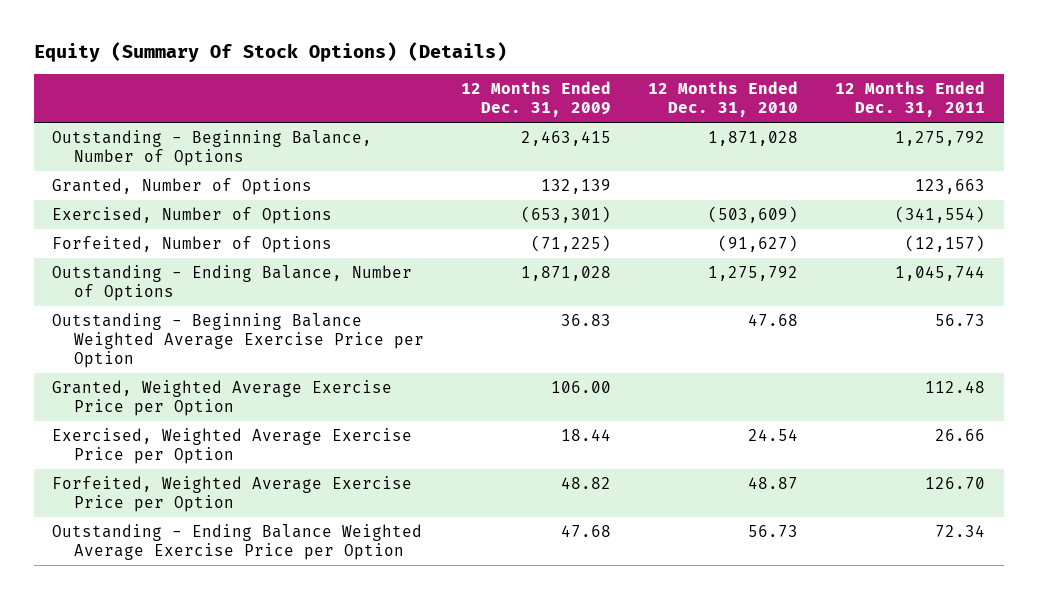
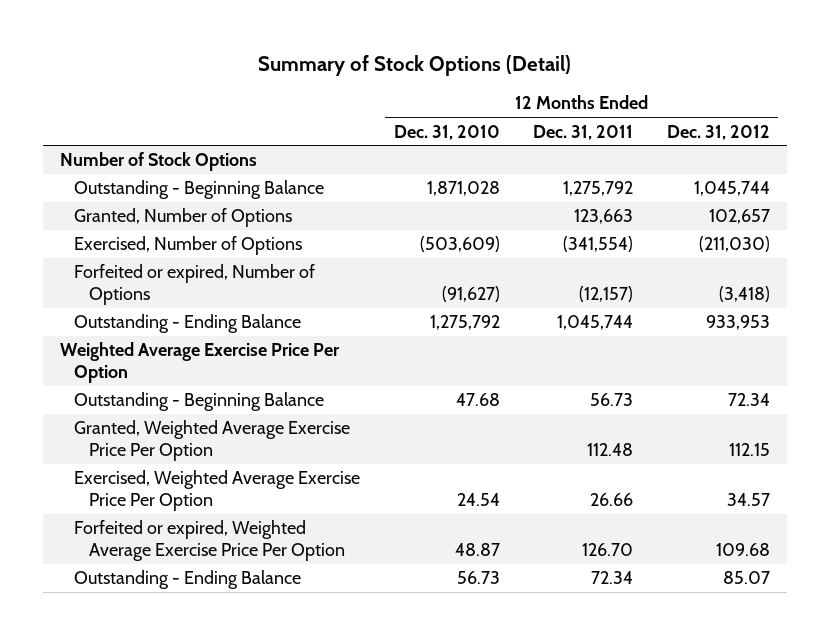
- Equity (Summary Of Stock Options) (Details)
+ Summary of Stock Options (Detail)
- | 12 Months Ended Dec. 31, 2009 | 12 Months Ended Dec. 31, 2010 | 12 Months Ended Dec. 31, 2011
+ | 12 Months Ended Dec. 31, 2010 | 12 Months Ended Dec. 31, 2011 | 12 Months Ended Dec. 31, 2012
- Outstanding - Beginning Balance, Number of Options | 2,463,415 | 1,871,028 | 1,275,792
+ Number of Stock Options
+ Outstanding - Beginning Balance | 1,871,028 | 1,275,792 | 1,045,744
- Forfeited, Number of Options | (71,225) | (91,627) | (12,157)
- Outstanding - Ending Balance, Number of Options | 1,871,028 | 1,275,792 | 1,045,744
- Outstanding - Beginning Balance Weighted Average Exercise Price per Option | 36.83 | 47.68 | 56.73
- Granted, Weighted Average Exercise Price per Option | 106.00 | | 112.48
- Exercised, Weighted Average Exercise Price per Option | 18.44 | 24.54 | 26.66
- Forfeited, Weighted Average Exercise Price per Option | 48.82 | 48.87 | 126.70
- Outstanding - Ending Balance Weighted Average Exercise Price per Option | 47.68 | 56.73 | 72.34
+ Forfeited or expired, Number of Options | (91,627) | (12,157) | (3,418)
+ Outstanding - Ending Balance | 1,275,792 | 1,045,744 | 933,953
+ Weighted Average Exercise Price Per Option
+ Outstanding - Beginning Balance | 47.68 | 56.73 | 72.34
+ Granted, Weighted Average Exercise Price Per Option | | 112.48 | 112.15
+ Exercised, Weighted Average Exercise Price Per Option | 24.54 | 26.66 | 34.57
+ Forfeited or expired, Weighted Average Exercise Price Per Option | 48.87 | 126.70 | 109.68
+ Outstanding - Ending Balance | 56.73 | 72.34 | 85.07

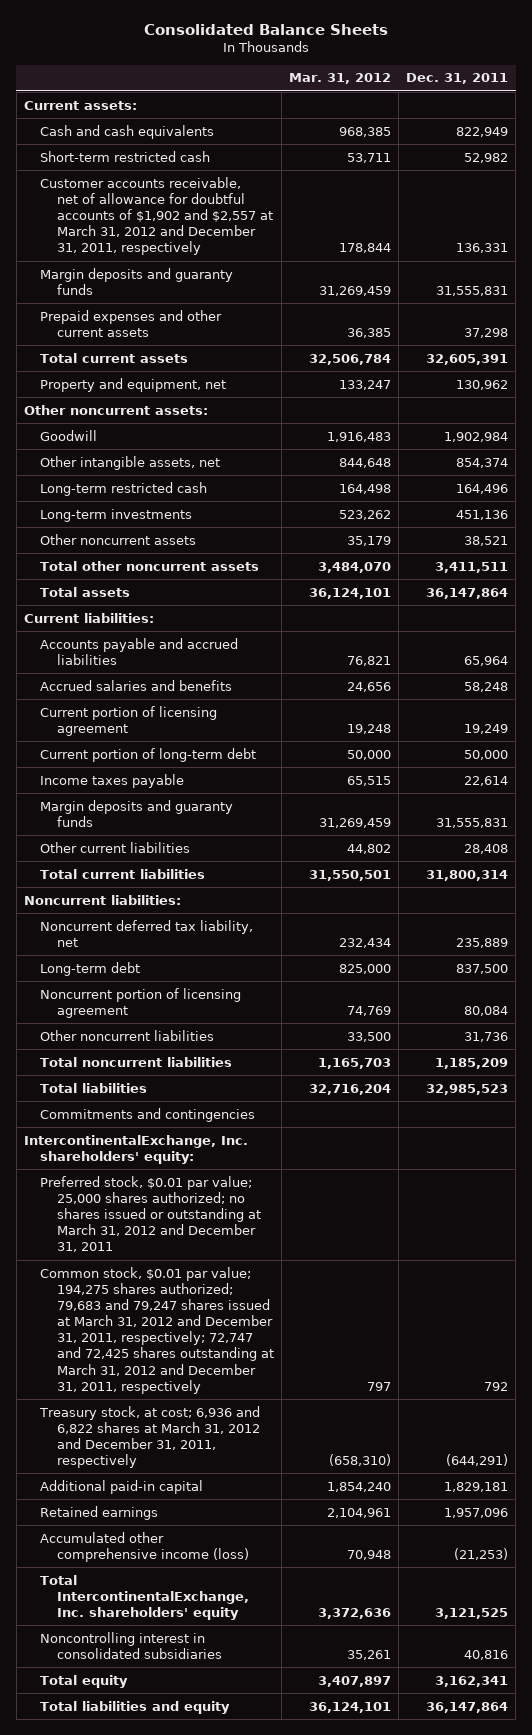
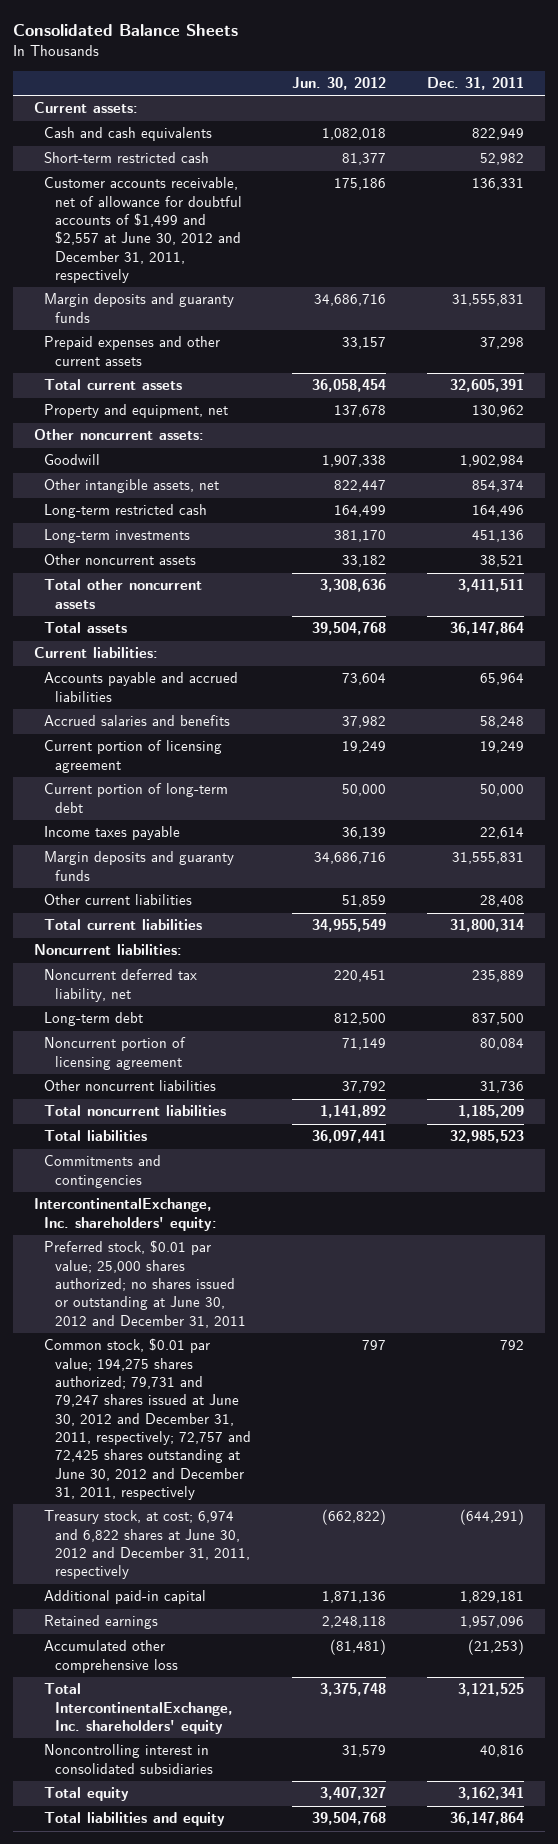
- | Mar. 31, 2012 | Dec. 31, 2011
+ | Jun. 30, 2012 | Dec. 31, 2011
- Customer accounts receivable, net of allowance for doubtful accounts of $1,902 and $2,557 at March 31, 2012 and December 31, 2011, respectively | 178,844 | 136,331
+ Customer accounts receivable, net of allowance for doubtful accounts of $1,499 and $2,557 at June 30, 2012 and December 31, 2011, respectively | 175,186 | 136,331
- Preferred stock, $0.01 par value; 25,000 shares authorized; no shares issued or outstanding at March 31, 2012 and December 31, 2011
- Common stock, $0.01 par value; 194,275 shares authorized; 79,683 and 79,247 shares issued at March 31, 2012 and December 31, 2011, respectively; 72,747 and 72,425 shares outstanding at March 31, 2012 and December 31, 2011, respectively | 797 | 792
- Treasury stock, at cost; 6,936 and 6,822 shares at March 31, 2012 and December 31, 2011, respectively | (658,310) | (644,291)
+ Preferred stock, $0.01 par value; 25,000 shares authorized; no shares issued or outstanding at June 30, 2012 and December 31, 2011
+ Common stock, $0.01 par value; 194,275 shares authorized; 79,731 and 79,247 shares issued at June 30, 2012 and December 31, 2011, respectively; 72,757 and 72,425 shares outstanding at June 30, 2012 and December 31, 2011, respectively | 797 | 792
+ Treasury stock, at cost; 6,974 and 6,822 shares at June 30, 2012 and December 31, 2011, respectively | (662,822) | (644,291)
- Accumulated other comprehensive income (loss) | 70,948 | (21,253)
+ Accumulated other comprehensive loss | (81,481) | (21,253)

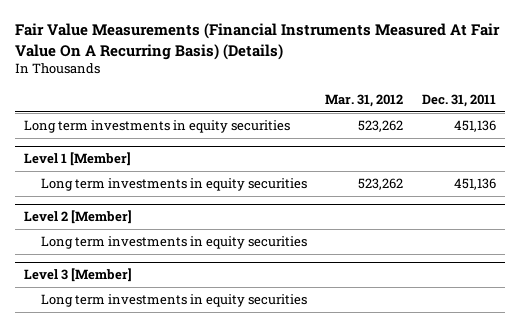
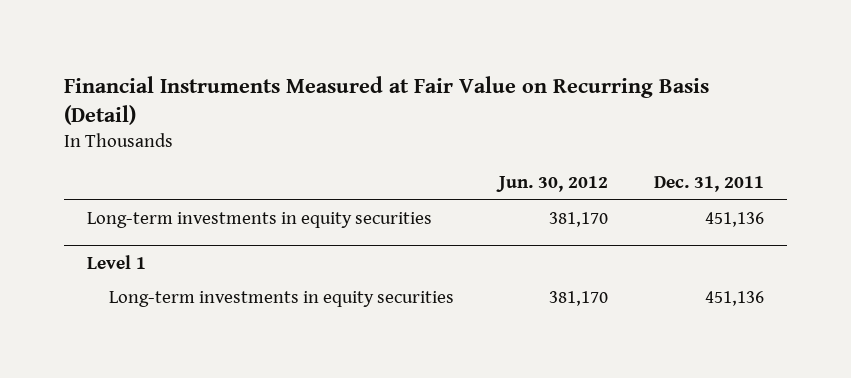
- Fair Value Measurements (Financial Instruments Measured At Fair Value On A Recurring Basis) (Details)
+ Financial Instruments Measured at Fair Value on Recurring Basis (Detail)
- | Mar. 31, 2012 | Dec. 31, 2011
+ | Jun. 30, 2012 | Dec. 31, 2011
- Long term investments in equity securities | 523,262 | 451,136
- Level 1 [Member]
- Long term investments in equity securities | 523,262 | 451,136
- Level 2 [Member]
- Long term investments in equity securities
- Level 3 [Member]
- Long term investments in equity securities
+ Long-term investments in equity securities | 381,170 | 451,136
+ Level 1
+ Long-term investments in equity securities | 381,170 | 451,136

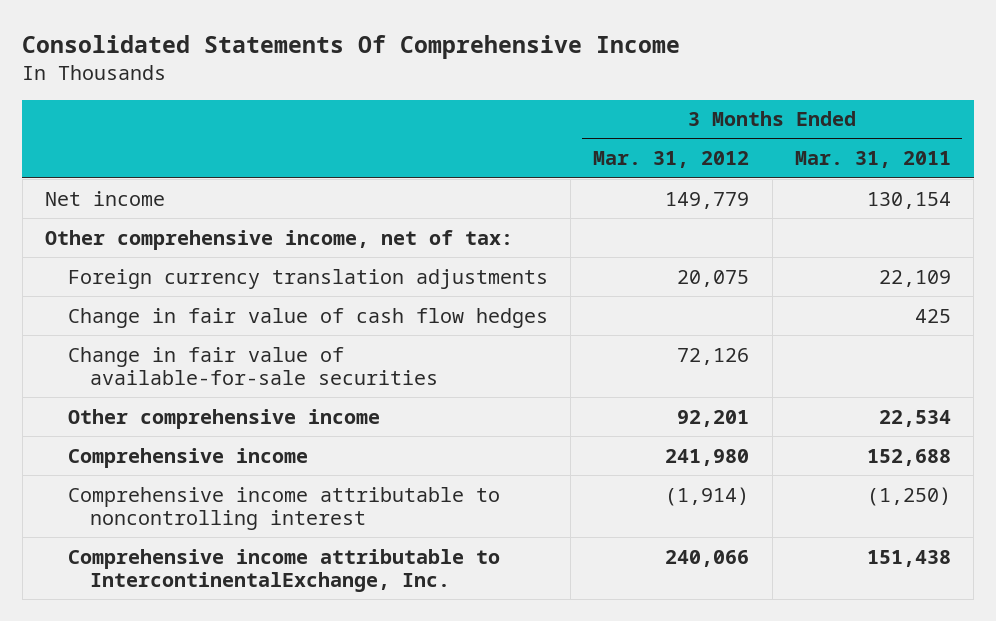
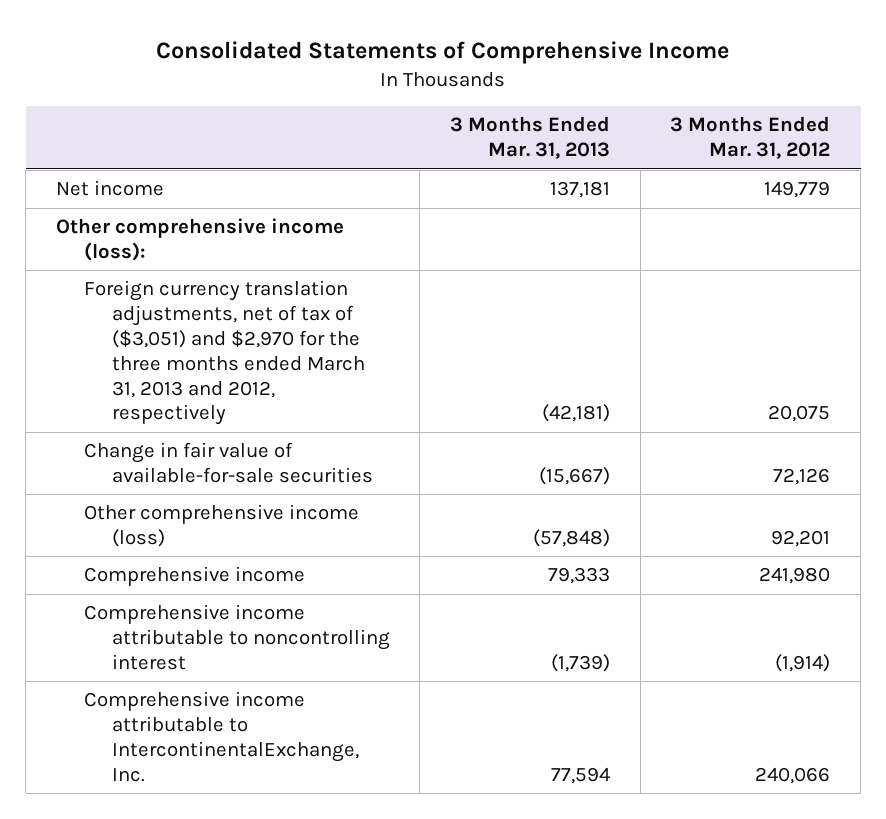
- Consolidated Statements Of Comprehensive Income
+ Consolidated Statements of Comprehensive Income
- | 3 Months Ended Mar. 31, 2012 | 3 Months Ended Mar. 31, 2011
+ | 3 Months Ended Mar. 31, 2013 | 3 Months Ended Mar. 31, 2012
- Other comprehensive income, net of tax:
- Foreign currency translation adjustments | 20,075 | 22,109
- Change in fair value of cash flow hedges | | 425
+ Other comprehensive income (loss):
+ Foreign currency translation adjustments, net of tax of ($3,051) and $2,970 for the three months ended March 31, 2013 and 2012, respectively | (42,181) | 20,075
- Other comprehensive income | 92,201 | 22,534
+ Other comprehensive income (loss) | (57,848) | 92,201

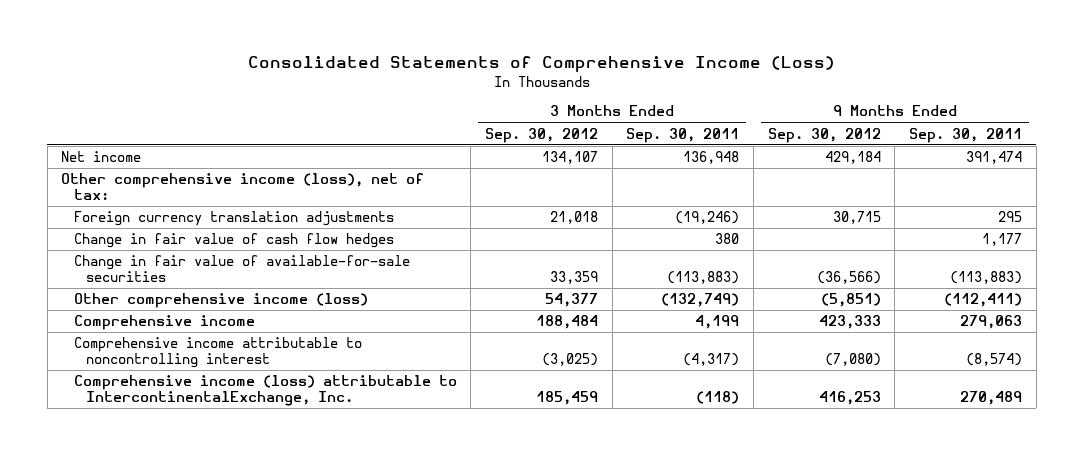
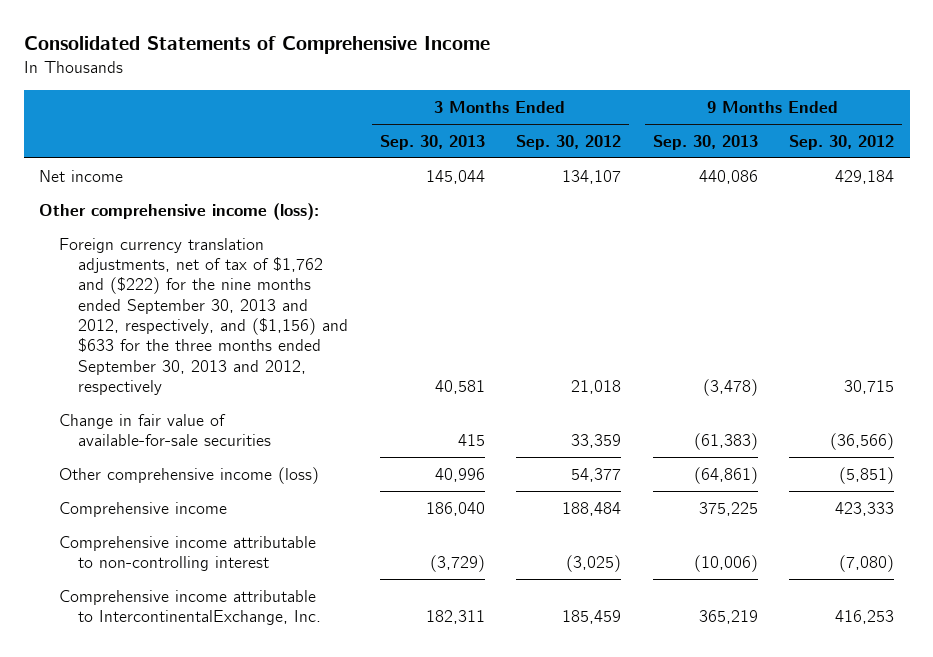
- Consolidated Statements of Comprehensive Income (Loss)
+ Consolidated Statements of Comprehensive Income
- | 3 Months Ended Sep. 30, 2012 | 3 Months Ended Sep. 30, 2011 | 9 Months Ended Sep. 30, 2012 | 9 Months Ended Sep. 30, 2011
+ | 3 Months Ended Sep. 30, 2013 | 3 Months Ended Sep. 30, 2012 | 9 Months Ended Sep. 30, 2013 | 9 Months Ended Sep. 30, 2012
- Other comprehensive income (loss), net of tax:
- Foreign currency translation adjustments | 21,018 | (19,246) | 30,715 | 295
- Change in fair value of cash flow hedges | | 380 | | 1,177
+ Other comprehensive income (loss):
+ Foreign currency translation adjustments, net of tax of $1,762 and ($222) for the nine months ended September 30, 2013 and 2012, respectively, and ($1,156) and $633 for the three months ended September 30, 2013 and 2012, respectively | 40,581 | 21,018 | (3,478) | 30,715
- Comprehensive income attributable to noncontrolling interest | (3,025) | (4,317) | (7,080) | (8,574)
- Comprehensive income (loss) attributable to IntercontinentalExchange, Inc. | 185,459 | (118) | 416,253 | 270,489
+ Comprehensive income attributable to non-controlling interest | (3,729) | (3,025) | (10,006) | (7,080)
+ Comprehensive income attributable to IntercontinentalExchange, Inc. | 182,311 | 185,459 | 365,219 | 416,253

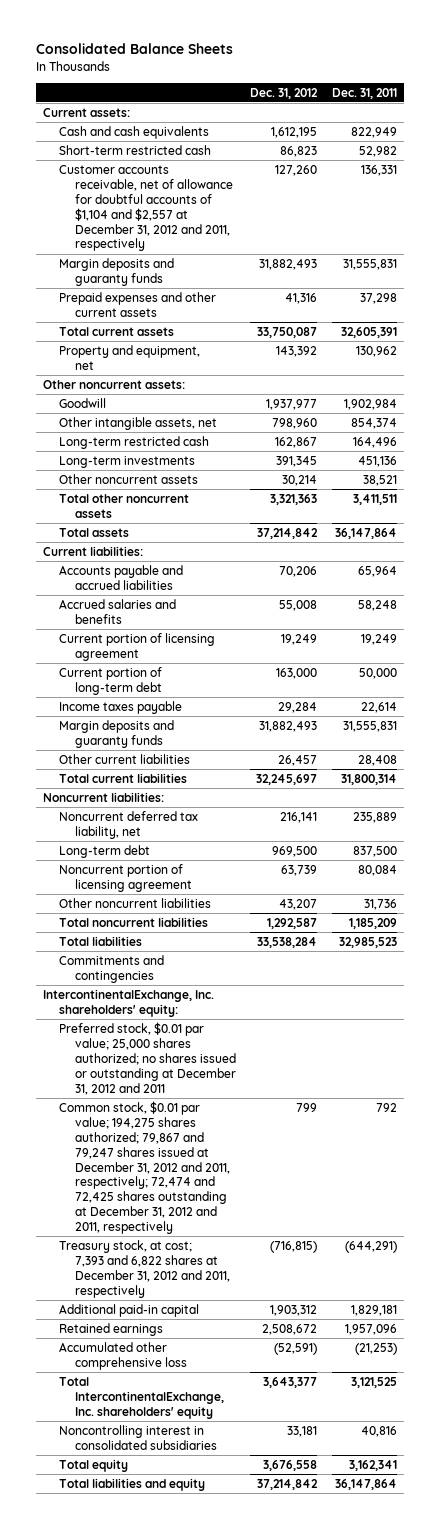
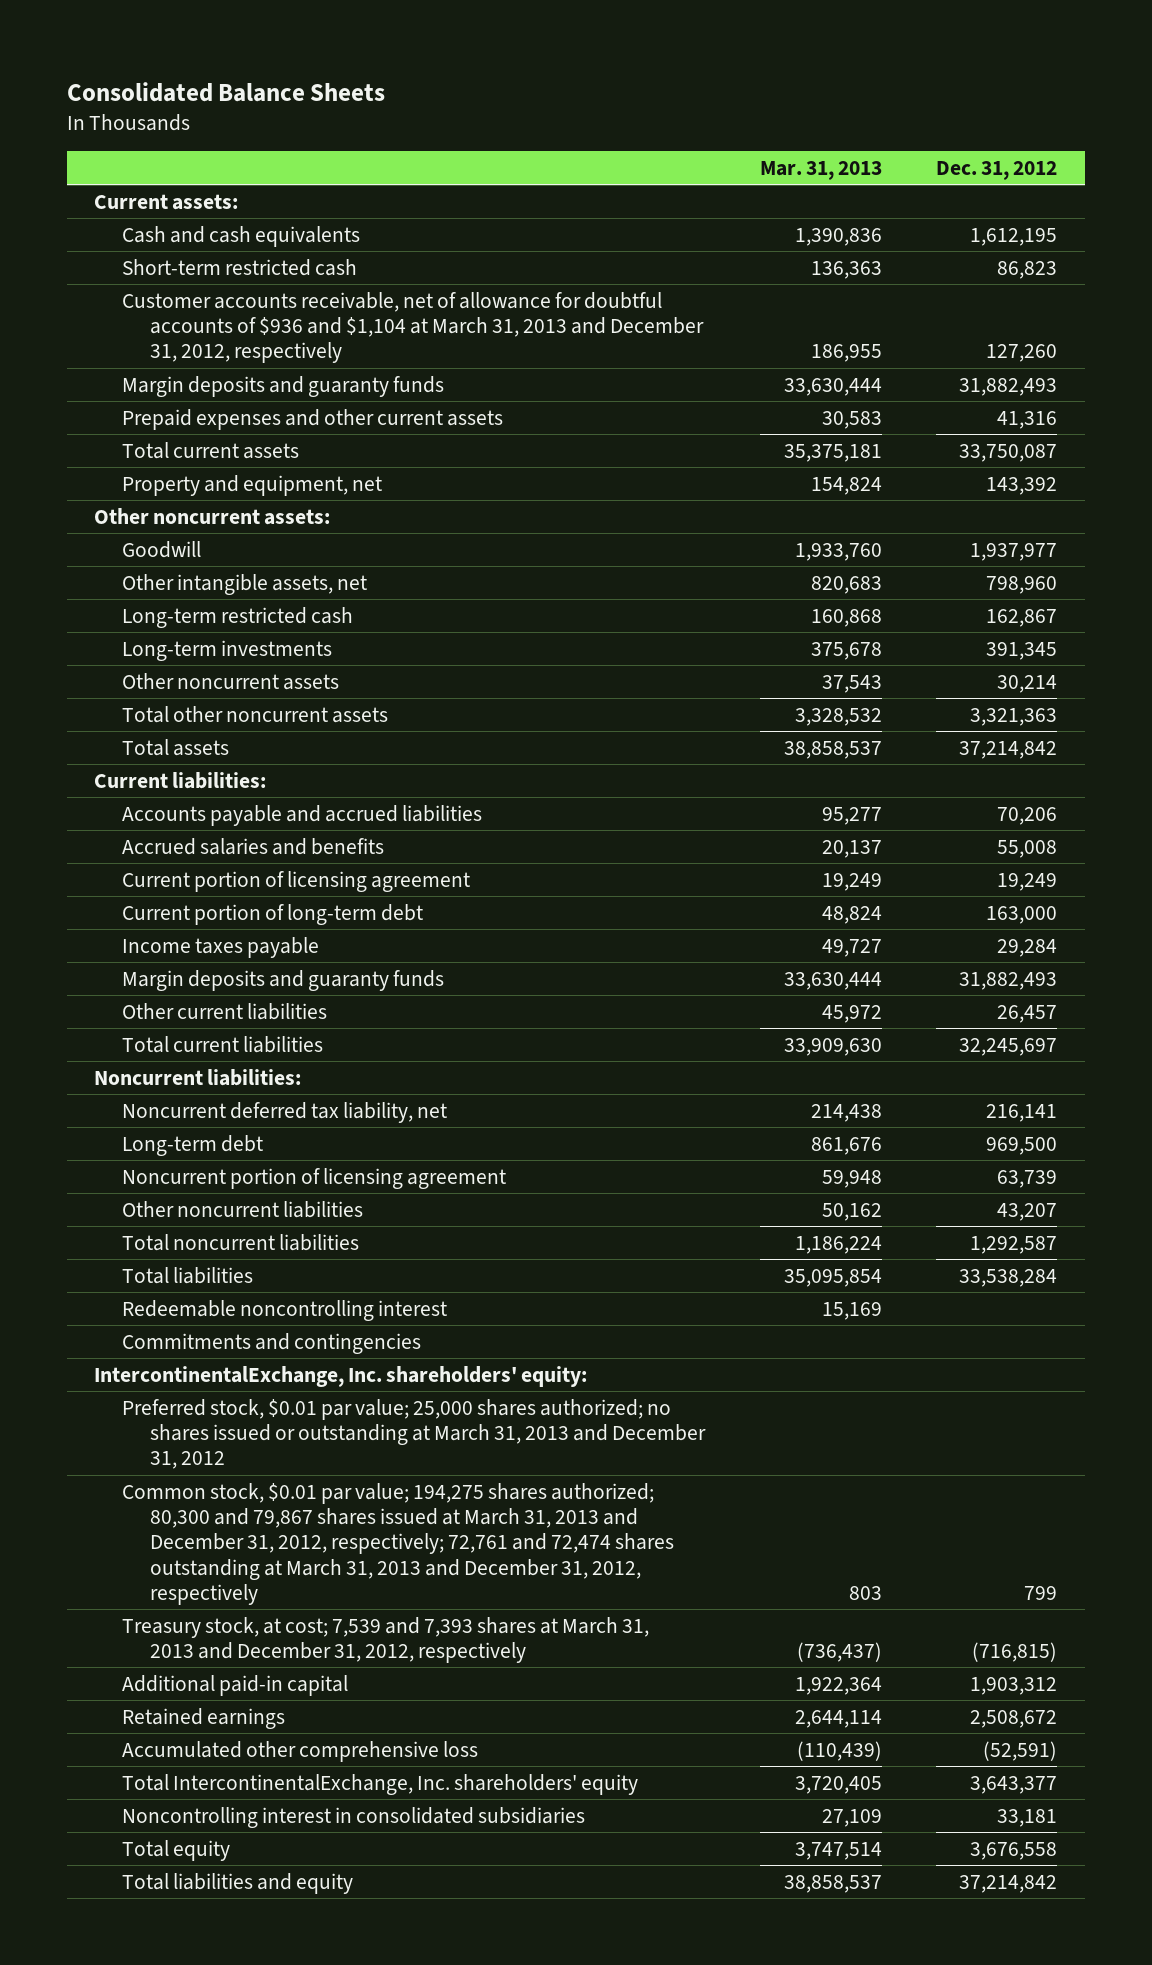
- | Dec. 31, 2012 | Dec. 31, 2011
+ | Mar. 31, 2013 | Dec. 31, 2012
- Customer accounts receivable, net of allowance for doubtful accounts of $1,104 and $2,557 at December 31, 2012 and 2011, respectively | 127,260 | 136,331
+ Customer accounts receivable, net of allowance for doubtful accounts of $936 and $1,104 at March 31, 2013 and December 31, 2012, respectively | 186,955 | 127,260
+ Redeemable noncontrolling interest | 15,169 |
- Preferred stock, $0.01 par value; 25,000 shares authorized; no shares issued or outstanding at December 31, 2012 and 2011
- Common stock, $0.01 par value; 194,275 shares authorized; 79,867 and 79,247 shares issued at December 31, 2012 and 2011, respectively; 72,474 and 72,425 shares outstanding at December 31, 2012 and 2011, respectively | 799 | 792
- Treasury stock, at cost; 7,393 and 6,822 shares at December 31, 2012 and 2011, respectively | (716,815) | (644,291)
+ Preferred stock, $0.01 par value; 25,000 shares authorized; no shares issued or outstanding at March 31, 2013 and December 31, 2012
+ Common stock, $0.01 par value; 194,275 shares authorized; 80,300 and 79,867 shares issued at March 31, 2013 and December 31, 2012, respectively; 72,761 and 72,474 shares outstanding at March 31, 2013 and December 31, 2012, respectively | 803 | 799
+ Treasury stock, at cost; 7,539 and 7,393 shares at March 31, 2013 and December 31, 2012, respectively | (736,437) | (716,815)

